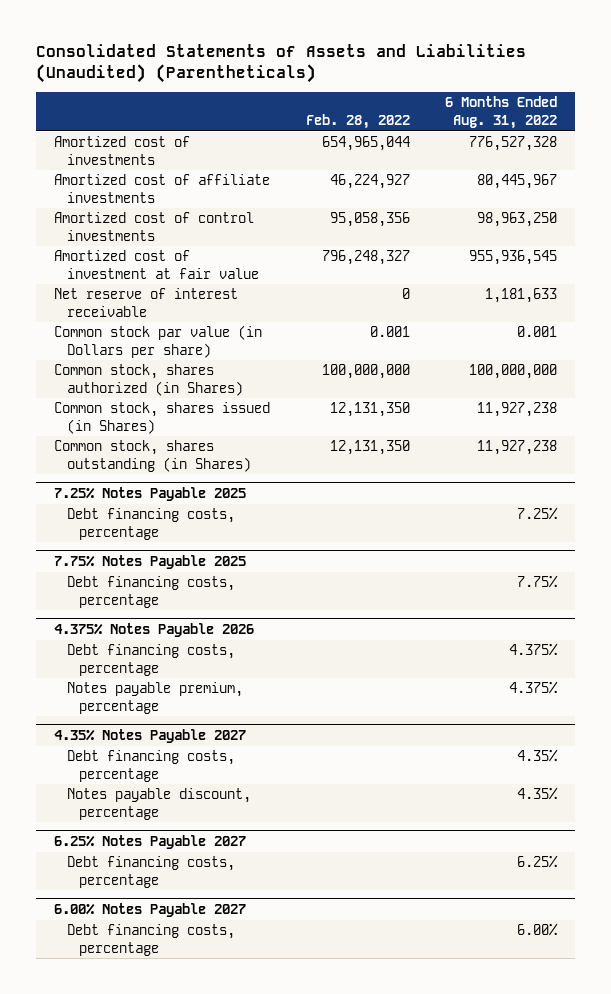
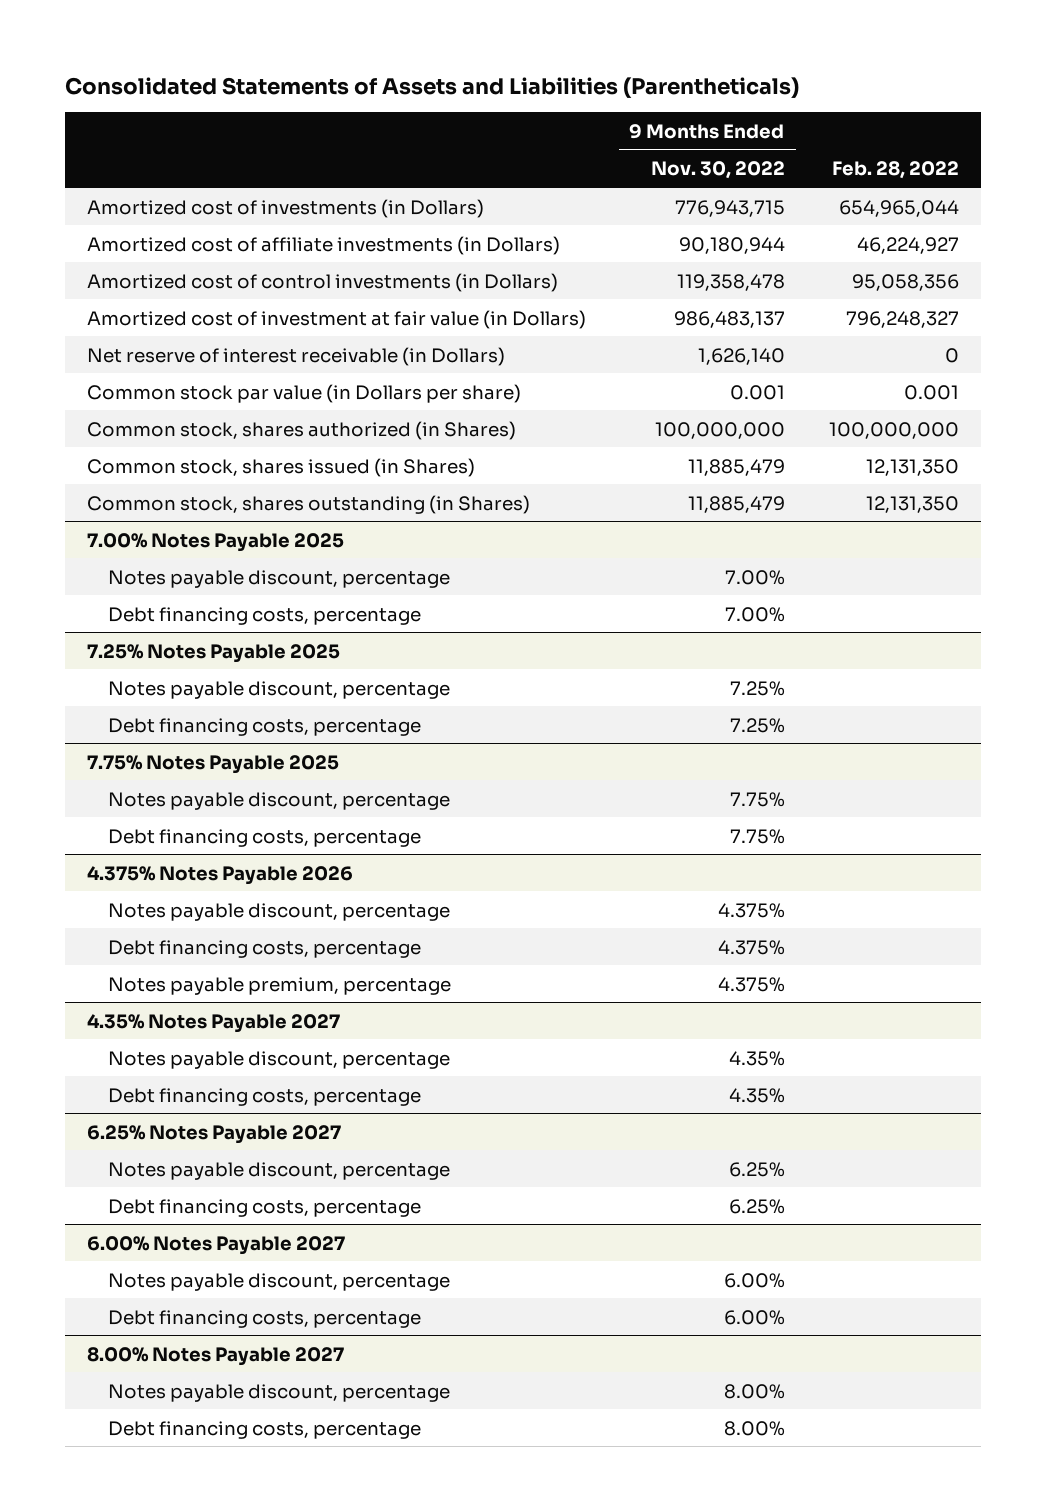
- Consolidated Statements of Assets and Liabilities (Unaudited) (Parentheticals)
+ Consolidated Statements of Assets and Liabilities (Parentheticals)
- | Feb. 28, 2022 | 6 Months Ended Aug. 31, 2022
+ | 9 Months Ended Nov. 30, 2022 | Feb. 28, 2022
- Amortized cost of investments | 654,965,044 | 776,527,328
- Amortized cost of affiliate investments | 46,224,927 | 80,445,967
- Amortized cost of control investments | 95,058,356 | 98,963,250
- Amortized cost of investment at fair value | 796,248,327 | 955,936,545
- Net reserve of interest receivable | 0 | 1,181,633
+ Amortized cost of investments (in Dollars) | 776,943,715 | 654,965,044
+ Amortized cost of affiliate investments (in Dollars) | 90,180,944 | 46,224,927
+ Amortized cost of control investments (in Dollars) | 119,358,478 | 95,058,356
+ Amortized cost of investment at fair value (in Dollars) | 986,483,137 | 796,248,327
+ Net reserve of interest receivable (in Dollars) | 1,626,140 | 0
+ 7.00% Notes Payable 2025
+ Notes payable discount, percentage | 7.00% |
+ Debt financing costs, percentage | 7.00% |
@ 7.25% Notes Payable 2025
+ Notes payable discount, percentage | 7.25% |
@ 7.75% Notes Payable 2025
+ Notes payable discount, percentage | 7.75% |
@ 4.375% Notes Payable 2026
+ Notes payable discount, percentage | 4.375% |
@ 4.35% Notes Payable 2027
moved down: Debt financing costs, percentage | 4.35% |
@ 6.25% Notes Payable 2027
+ Notes payable discount, percentage | 6.25% |
@ 6.00% Notes Payable 2027
+ Notes payable discount, percentage | 6.00% |
+ 8.00% Notes Payable 2027
+ Notes payable discount, percentage | 8.00% |
+ Debt financing costs, percentage | 8.00% |

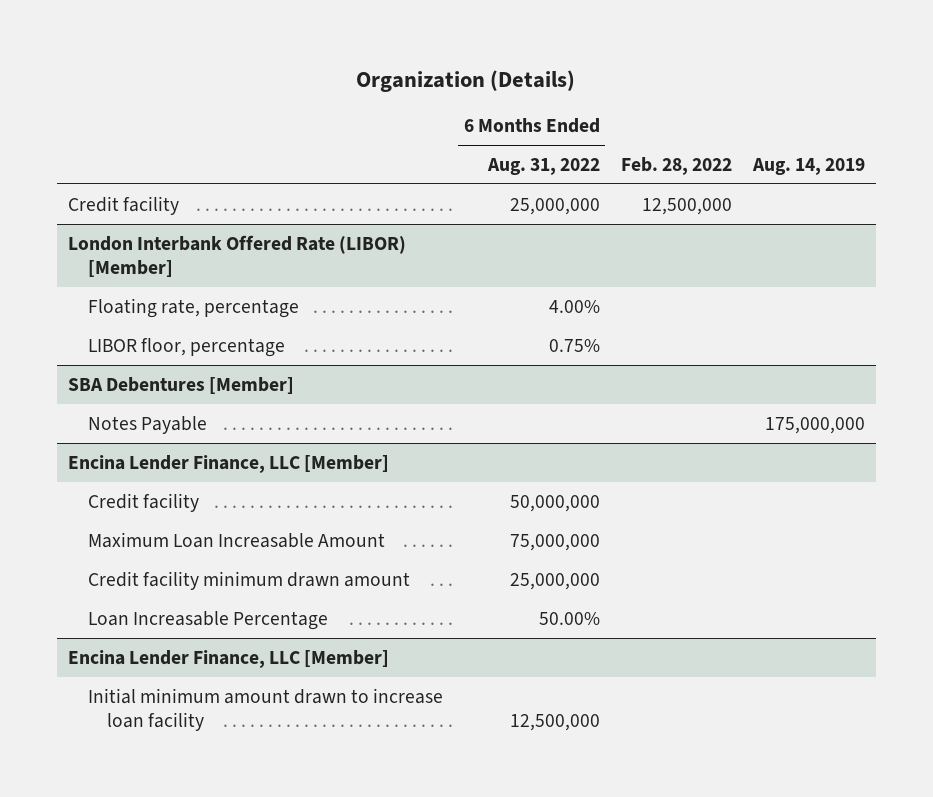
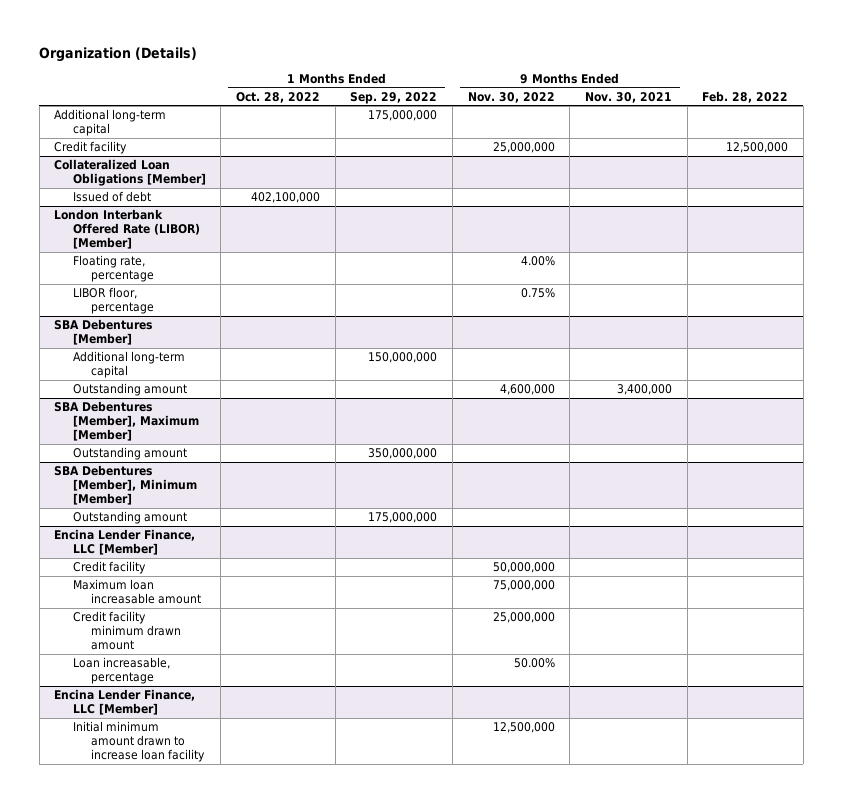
- | 6 Months Ended Aug. 31, 2022 | Feb. 28, 2022 | Aug. 14, 2019
+ | 1 Months Ended Oct. 28, 2022 | 1 Months Ended Sep. 29, 2022 | 9 Months Ended Nov. 30, 2022 | 9 Months Ended Nov. 30, 2021 | Feb. 28, 2022
+ Additional long-term capital | | 175,000,000 | | |
+ Collateralized Loan Obligations [Member]
+ Issued of debt | 402,100,000 | | | |
@ SBA Debentures [Member]
- Notes Payable | | | 175,000,000
+ Additional long-term capital | | 150,000,000 | | |
+ Outstanding amount | | | 4,600,000 | 3,400,000 |
+ SBA Debentures [Member], Maximum [Member]
+ Outstanding amount | | 350,000,000 | | |
+ SBA Debentures [Member], Minimum [Member]
+ Outstanding amount | | 175,000,000 | | |
@ Encina Lender Finance, LLC [Member]
- Maximum Loan Increasable Amount | 75,000,000 | |
+ Maximum loan increasable amount | | | 75,000,000 | |
- Loan Increasable Percentage | 50.00% | |
+ Loan increasable, percentage | | | 50.00% | |

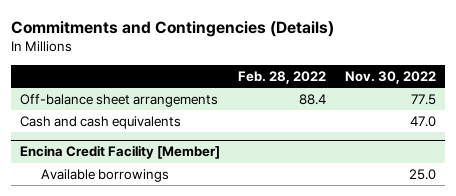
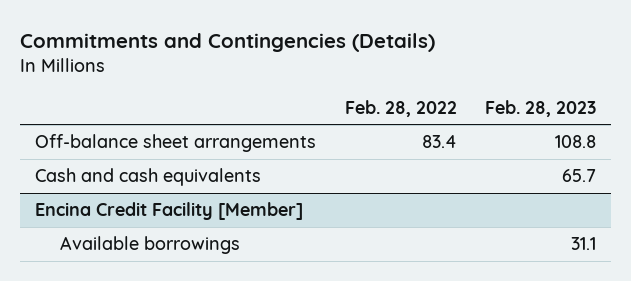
- | Feb. 28, 2022 | Nov. 30, 2022
+ | Feb. 28, 2022 | Feb. 28, 2023
- Off-balance sheet arrangements | 88.4 | 77.5
+ Off-balance sheet arrangements | 83.4 | 108.8

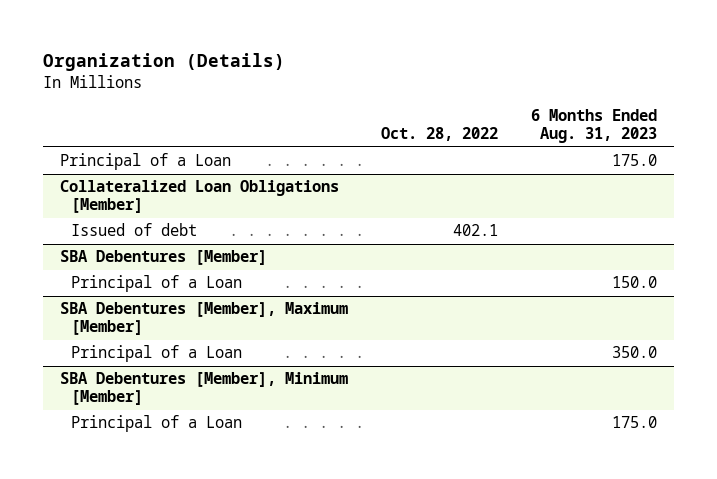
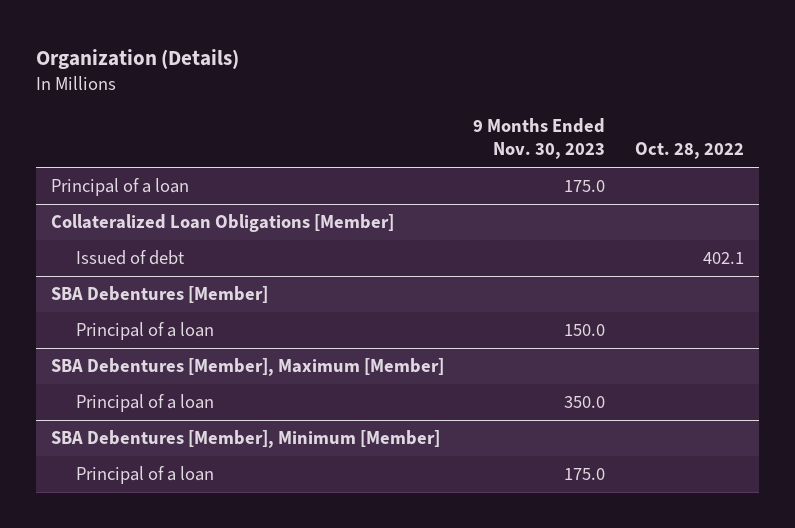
- | Oct. 28, 2022 | 6 Months Ended Aug. 31, 2023
+ | 9 Months Ended Nov. 30, 2023 | Oct. 28, 2022
- Principal of a Loan | | 175.0
+ Principal of a loan | 175.0 |
@ SBA Debentures [Member]
- Principal of a Loan | | 150.0
+ Principal of a loan | 150.0 |
@ SBA Debentures [Member], Maximum [Member]
- Principal of a Loan | | 350.0
+ Principal of a loan | 350.0 |
@ SBA Debentures [Member], Minimum [Member]
- Principal of a Loan | | 175.0
+ Principal of a loan | 175.0 |

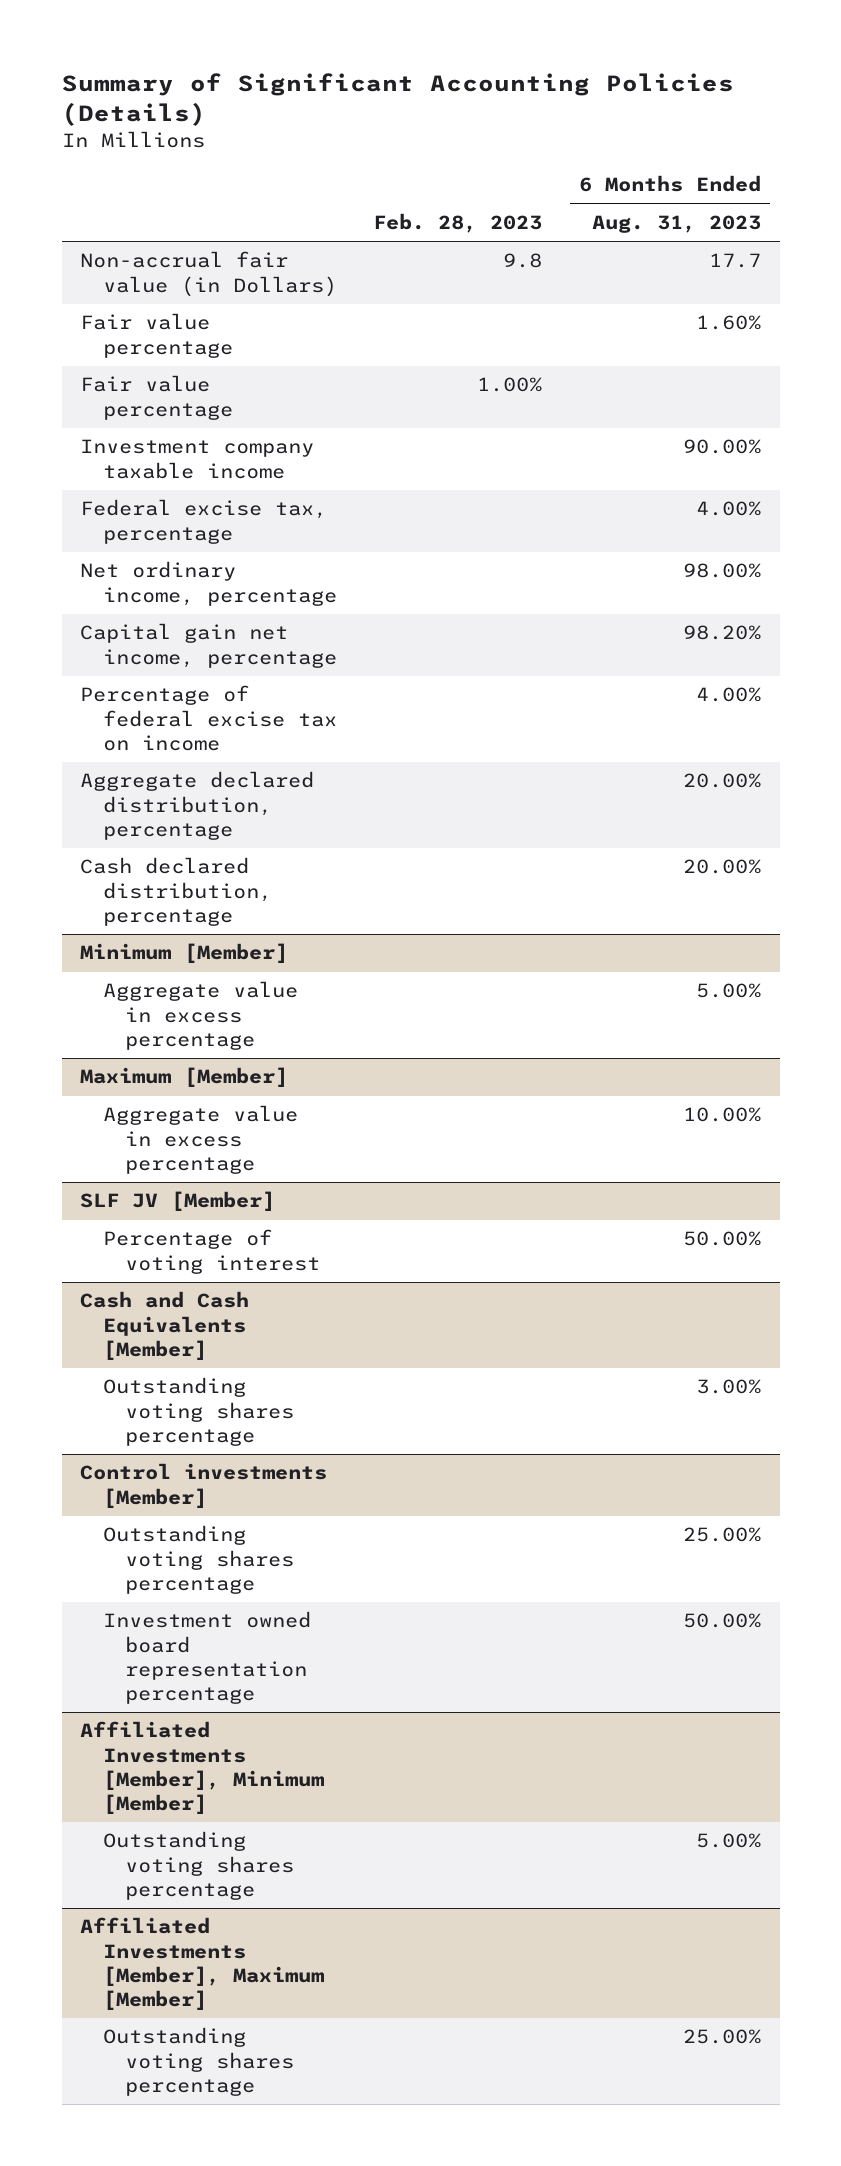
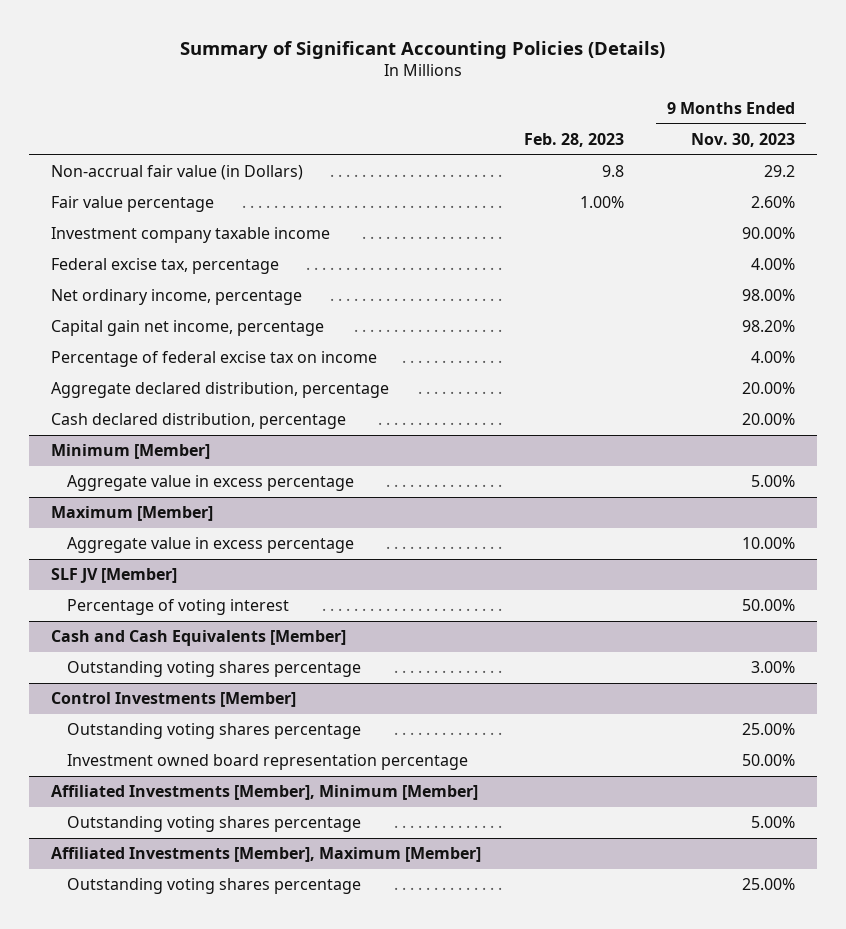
- | Feb. 28, 2023 | 6 Months Ended Aug. 31, 2023
+ | Feb. 28, 2023 | 9 Months Ended Nov. 30, 2023
- Fair value percentage | | 1.60%
- Control investments [Member]
+ Control Investments [Member]

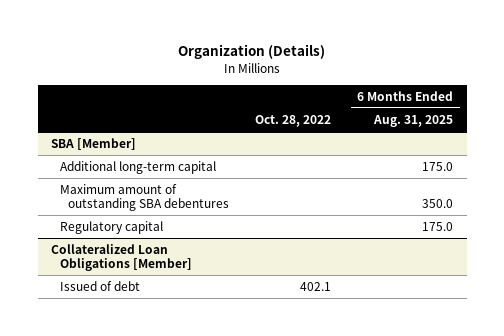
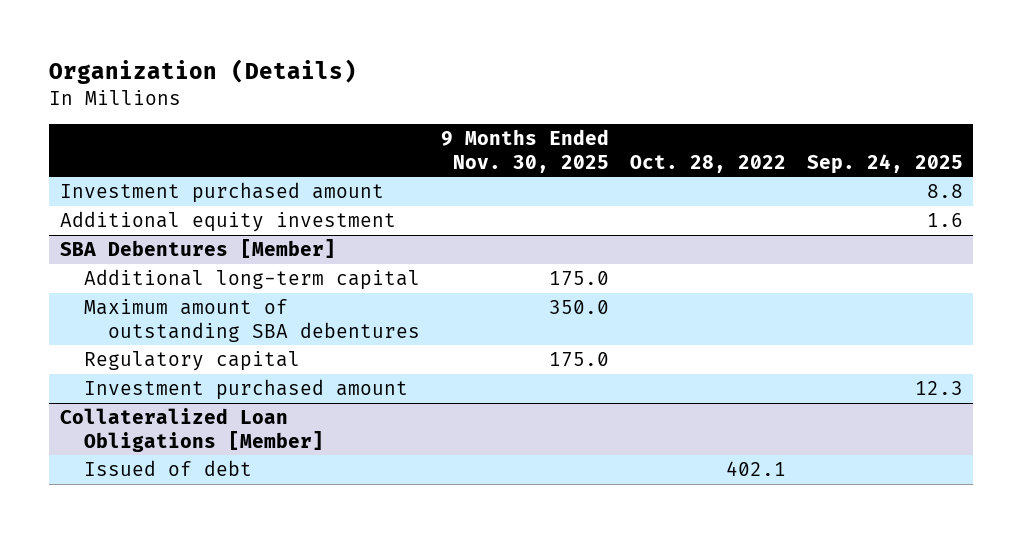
- | Oct. 28, 2022 | 6 Months Ended Aug. 31, 2025
+ | 9 Months Ended Nov. 30, 2025 | Oct. 28, 2022 | Sep. 24, 2025
- SBA [Member]
+ Investment purchased amount | | | 8.8
+ Additional equity investment | | | 1.6
+ SBA Debentures [Member]
+ Investment purchased amount | | | 12.3

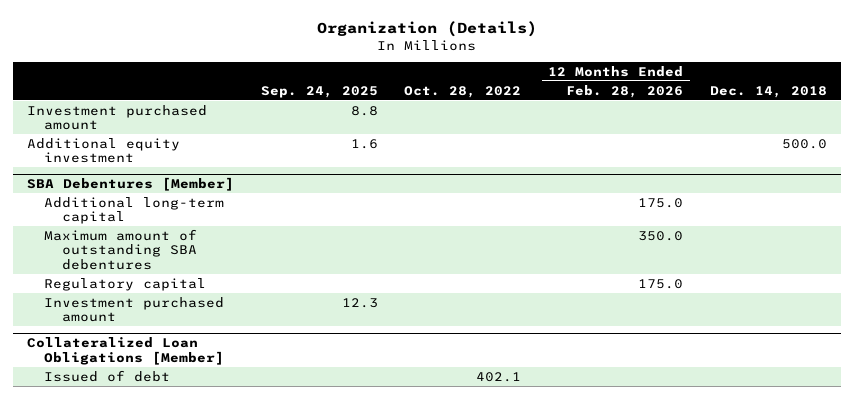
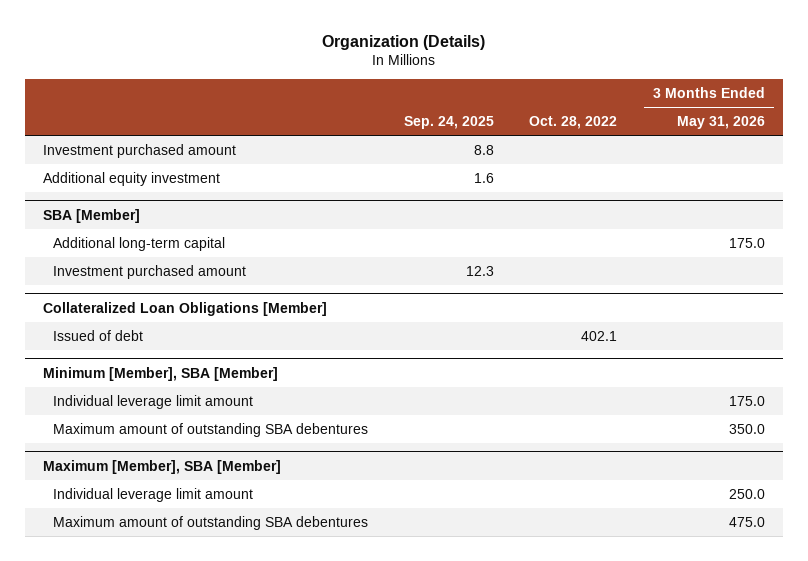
- | Sep. 24, 2025 | Oct. 28, 2022 | 12 Months Ended Feb. 28, 2026 | Dec. 14, 2018
+ | Sep. 24, 2025 | Oct. 28, 2022 | 3 Months Ended May 31, 2026
- SBA Debentures [Member]
+ SBA [Member]
- Maximum amount of outstanding SBA debentures | | | 350.0 |
- Regulatory capital | | | 175.0 |
+ Minimum [Member], SBA [Member]
+ Individual leverage limit amount | | | 175.0
+ Maximum amount of outstanding SBA debentures | | | 350.0
+ Maximum [Member], SBA [Member]
+ Individual leverage limit amount | | | 250.0
+ Maximum amount of outstanding SBA debentures | | | 475.0

